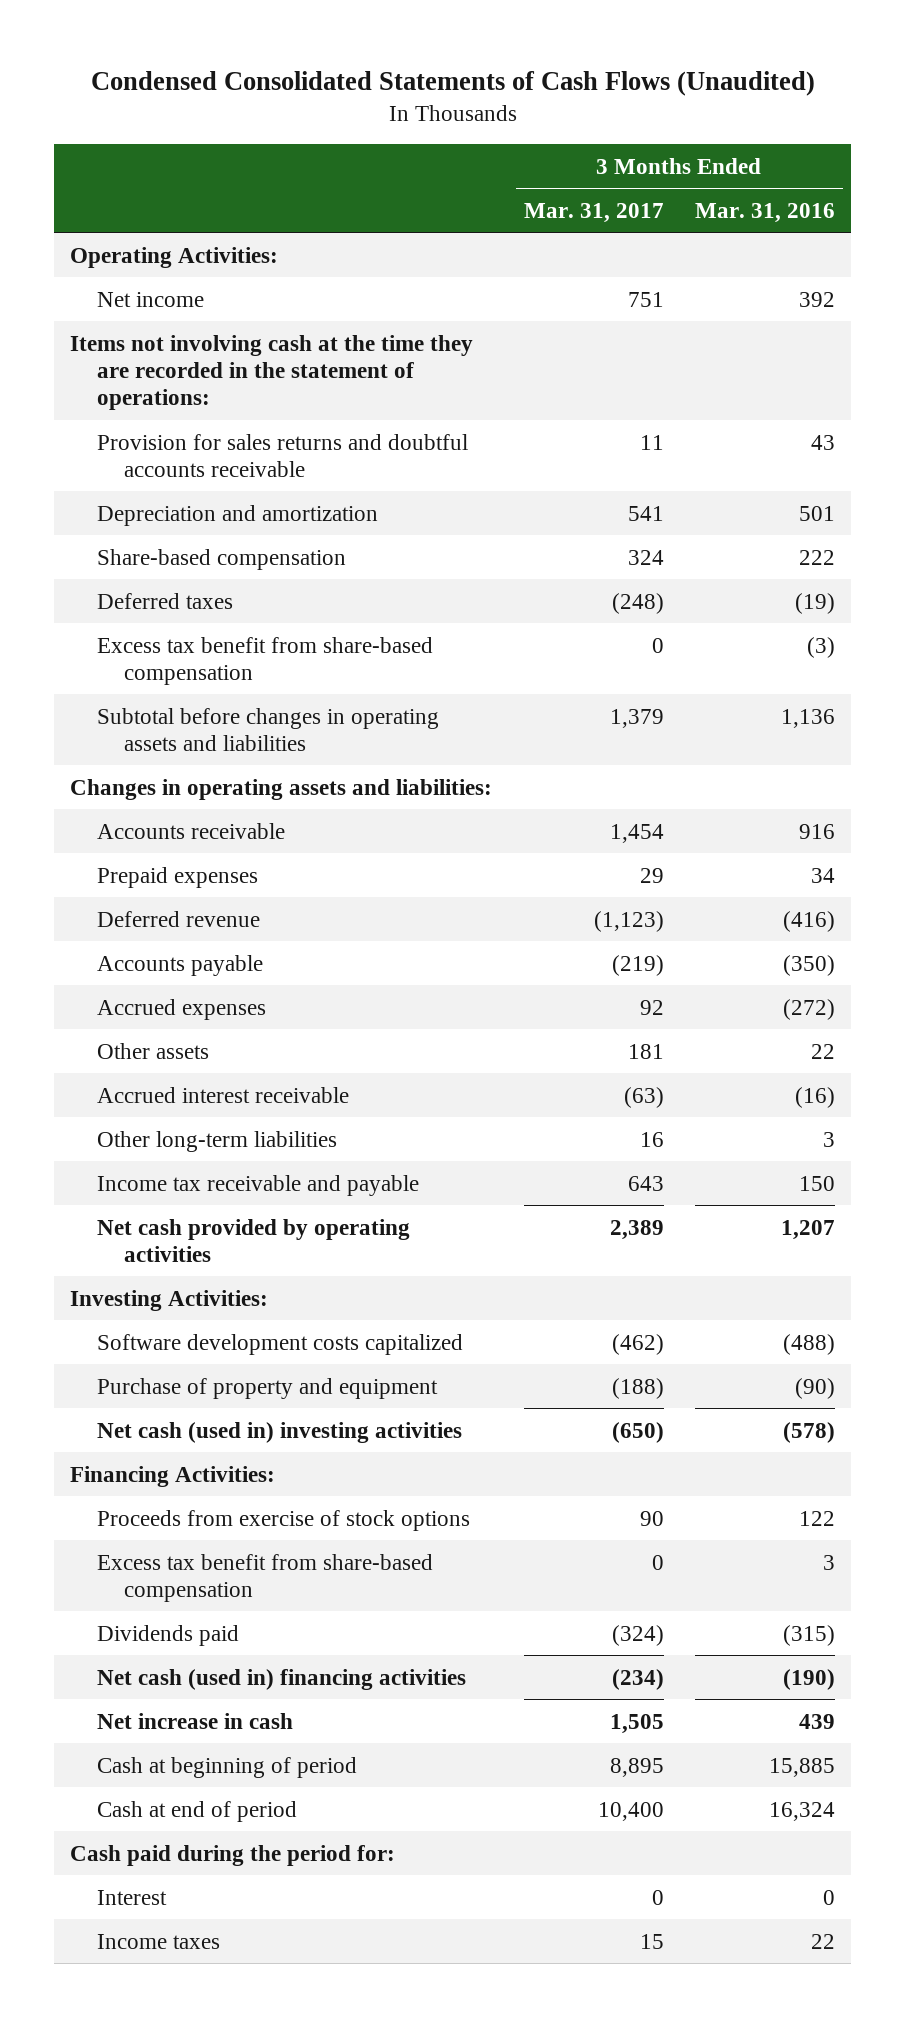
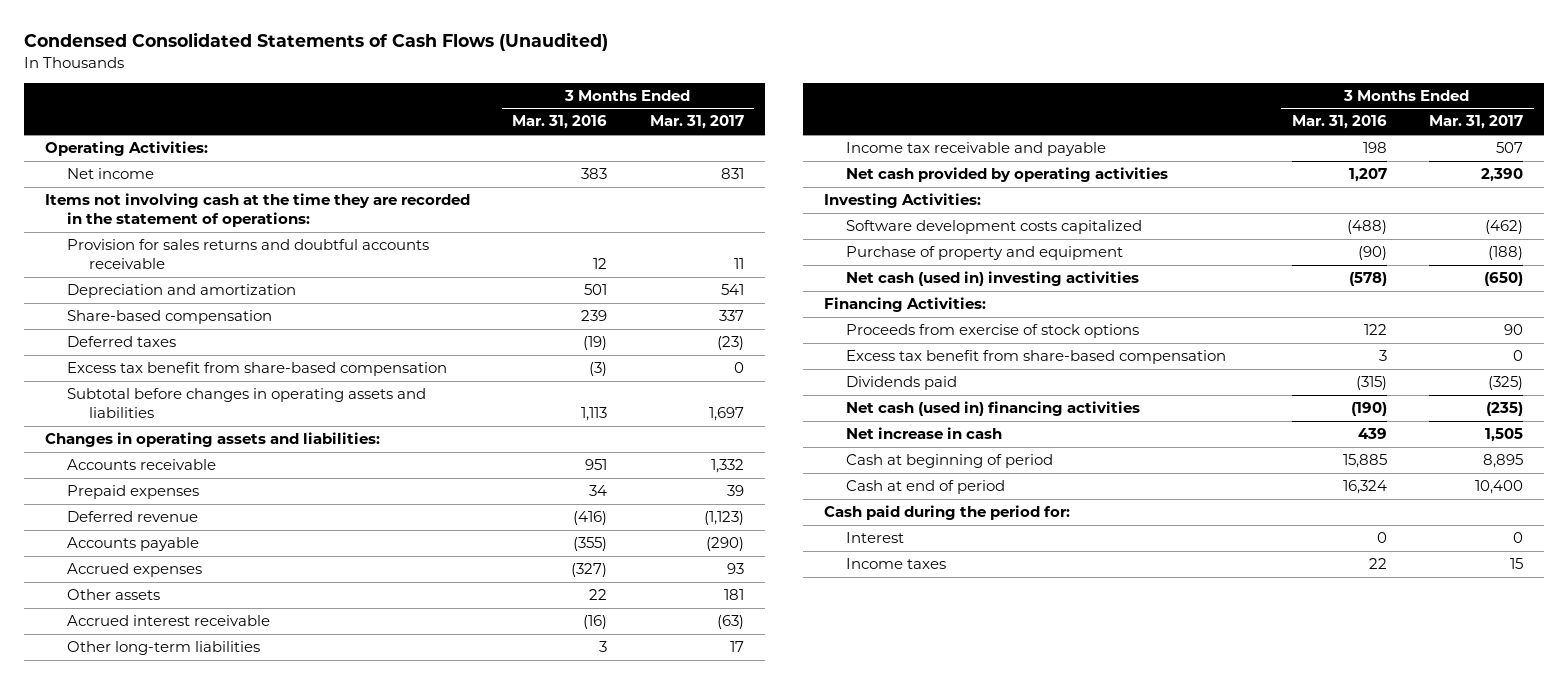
- | 3 Months Ended Mar. 31, 2017 | 3 Months Ended Mar. 31, 2016
+ | 3 Months Ended Mar. 31, 2016 | 3 Months Ended Mar. 31, 2017
- Net income | 751 | 392
+ Net income | 383 | 831
- Provision for sales returns and doubtful accounts receivable | 11 | 43
+ Provision for sales returns and doubtful accounts receivable | 12 | 11
- Share-based compensation | 324 | 222
- Deferred taxes | (248) | (19)
+ Share-based compensation | 239 | 337
+ Deferred taxes | (19) | (23)
- Subtotal before changes in operating assets and liabilities | 1,379 | 1,136
+ Subtotal before changes in operating assets and liabilities | 1,113 | 1,697
- Accounts receivable | 1,454 | 916
- Prepaid expenses | 29 | 34
+ Accounts receivable | 951 | 1,332
+ Prepaid expenses | 34 | 39
- Accounts payable | (219) | (350)
- Accrued expenses | 92 | (272)
+ Accounts payable | (355) | (290)
+ Accrued expenses | (327) | 93
- Other long-term liabilities | 16 | 3
- Income tax receivable and payable | 643 | 150
- Net cash provided by operating activities | 2,389 | 1,207
+ Other long-term liabilities | 3 | 17
+ Income tax receivable and payable | 198 | 507
+ Net cash provided by operating activities | 1,207 | 2,390
- Dividends paid | (324) | (315)
- Net cash (used in) financing activities | (234) | (190)
+ Dividends paid | (315) | (325)
+ Net cash (used in) financing activities | (190) | (235)

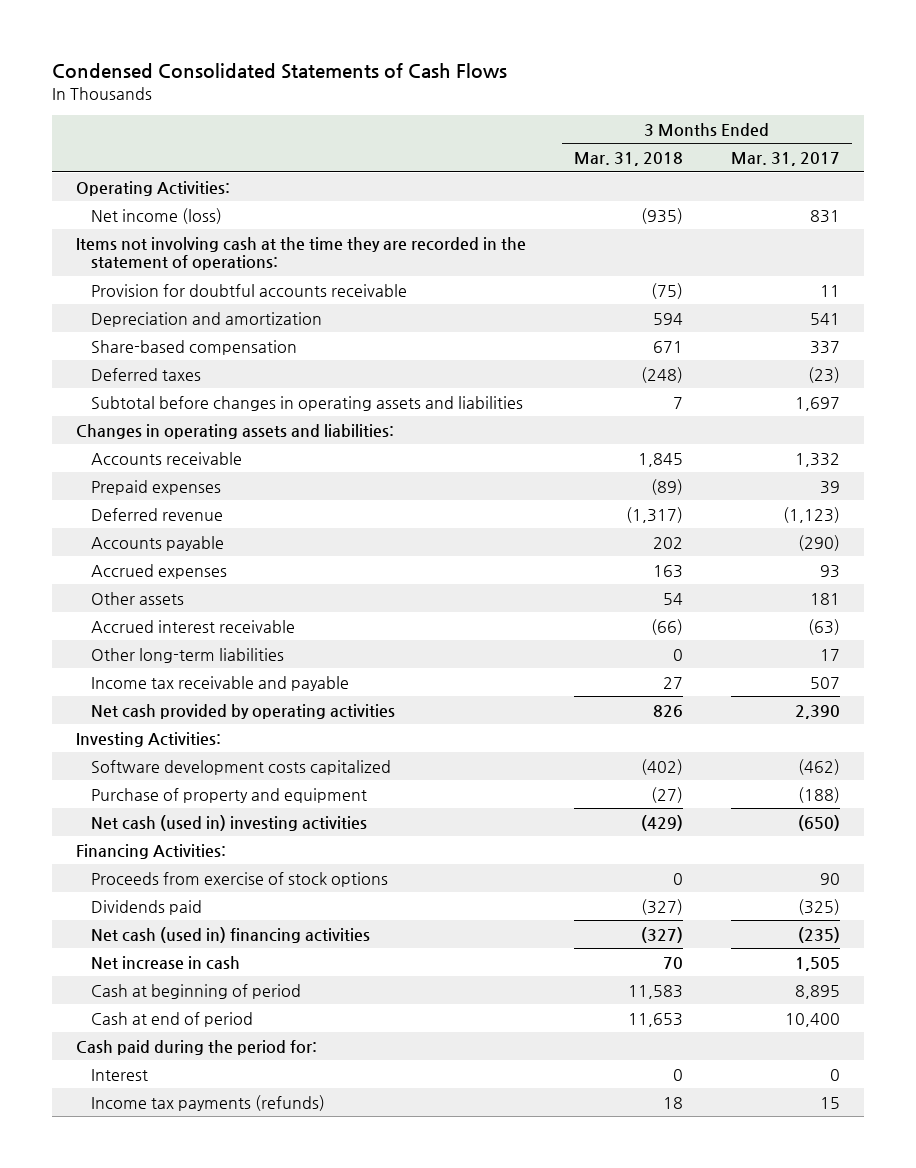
- Condensed Consolidated Statements of Cash Flows (Unaudited)
+ Condensed Consolidated Statements of Cash Flows
- | 3 Months Ended Mar. 31, 2016 | 3 Months Ended Mar. 31, 2017
+ | 3 Months Ended Mar. 31, 2018 | 3 Months Ended Mar. 31, 2017
- Net income | 383 | 831
+ Net income (loss) | (935) | 831
- Provision for sales returns and doubtful accounts receivable | 12 | 11
+ Provision for doubtful accounts receivable | (75) | 11
- Excess tax benefit from share-based compensation | (3) | 0
- Excess tax benefit from share-based compensation | 3 | 0
- Income taxes | 22 | 15
+ Income tax payments (refunds) | 18 | 15

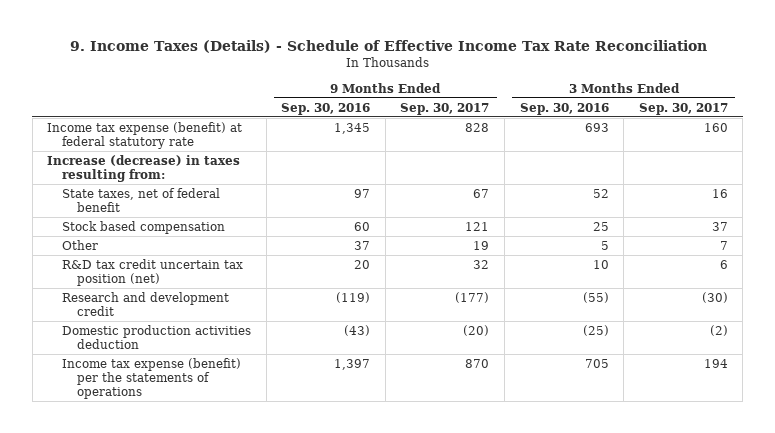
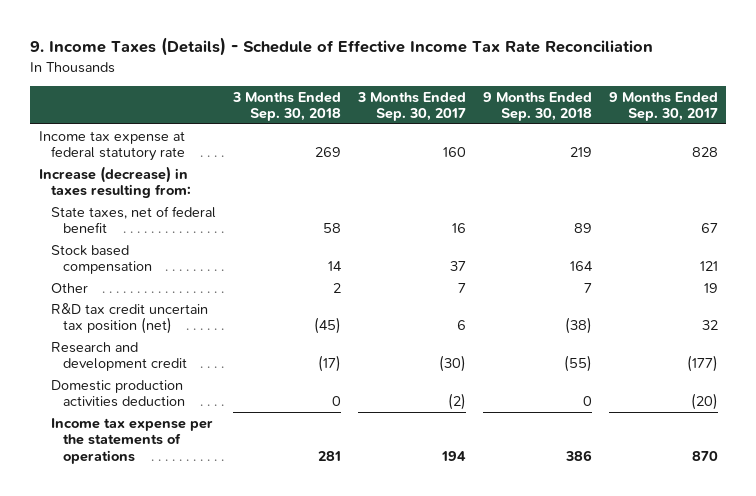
- | 9 Months Ended Sep. 30, 2016 | 9 Months Ended Sep. 30, 2017 | 3 Months Ended Sep. 30, 2016 | 3 Months Ended Sep. 30, 2017
+ | 3 Months Ended Sep. 30, 2018 | 3 Months Ended Sep. 30, 2017 | 9 Months Ended Sep. 30, 2018 | 9 Months Ended Sep. 30, 2017
- Income tax expense (benefit) at federal statutory rate | 1,345 | 828 | 693 | 160
+ Income tax expense at federal statutory rate | 269 | 160 | 219 | 828
- Income tax expense (benefit) per the statements of operations | 1,397 | 870 | 705 | 194
+ Income tax expense per the statements of operations | 281 | 194 | 386 | 870

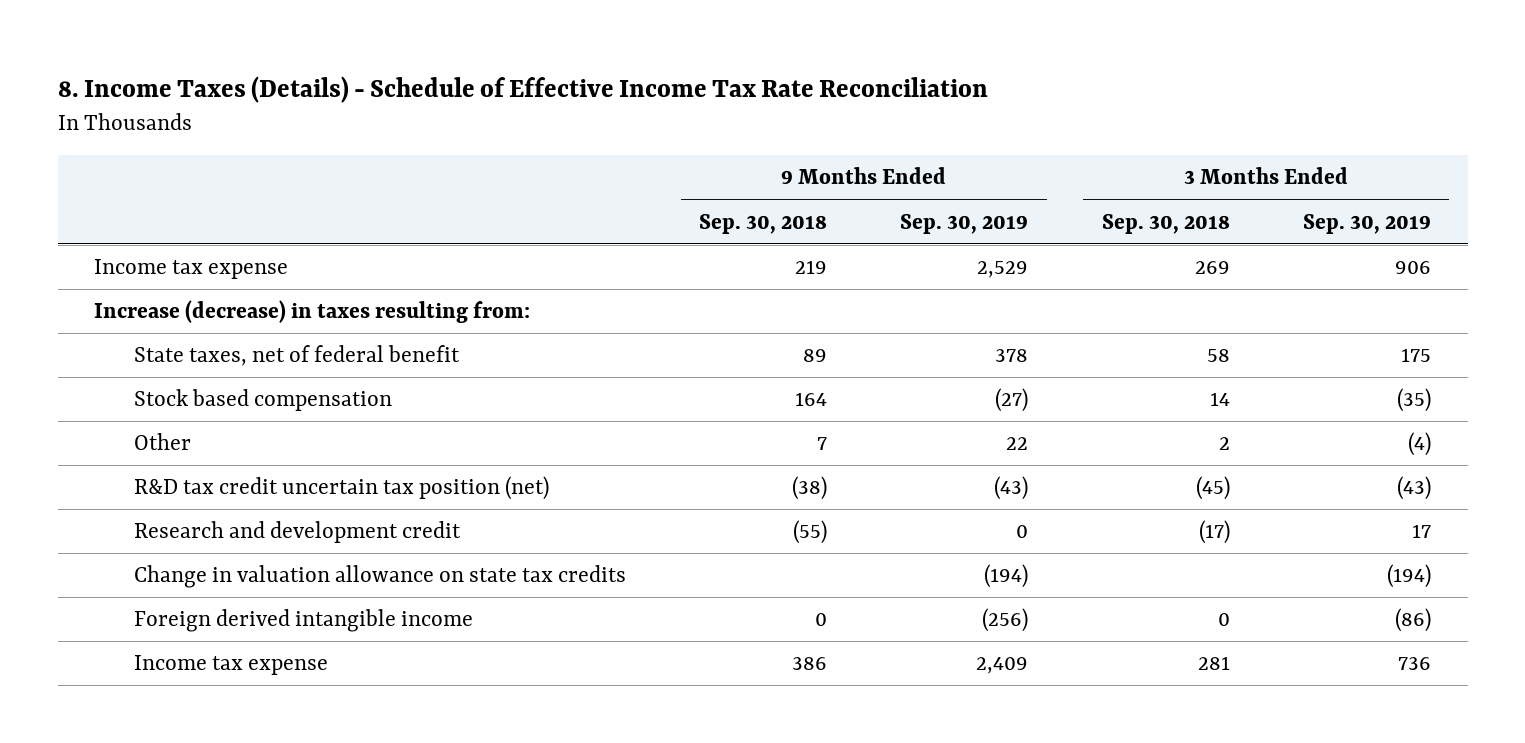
- 9. Income Taxes (Details) - Schedule of Effective Income Tax Rate Reconciliation
+ 8. Income Taxes (Details) - Schedule of Effective Income Tax Rate Reconciliation
- | 3 Months Ended Sep. 30, 2018 | 3 Months Ended Sep. 30, 2017 | 9 Months Ended Sep. 30, 2018 | 9 Months Ended Sep. 30, 2017
+ | 9 Months Ended Sep. 30, 2018 | 9 Months Ended Sep. 30, 2019 | 3 Months Ended Sep. 30, 2018 | 3 Months Ended Sep. 30, 2019
- Income tax expense at federal statutory rate | 269 | 160 | 219 | 828
+ Income tax expense | 219 | 2,529 | 269 | 906
- Domestic production activities deduction | 0 | (2) | 0 | (20)
- Income tax expense per the statements of operations | 281 | 194 | 386 | 870
+ Change in valuation allowance on state tax credits | | (194) | | (194)
+ Foreign derived intangible income | 0 | (256) | 0 | (86)
+ Income tax expense | 386 | 2,409 | 281 | 736

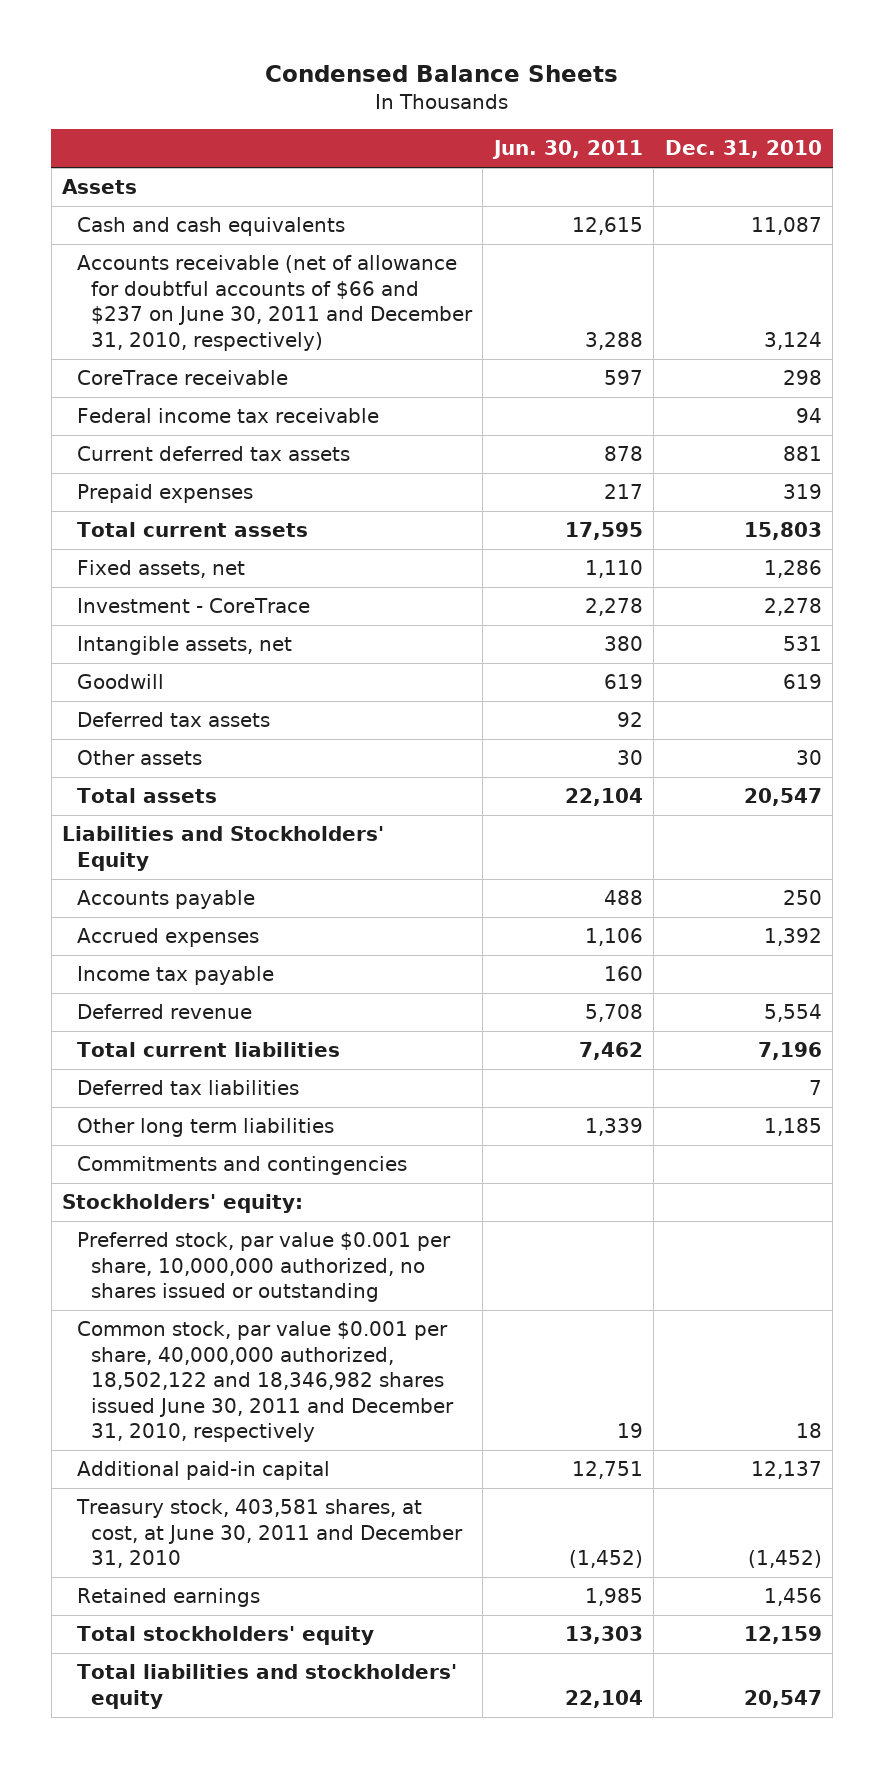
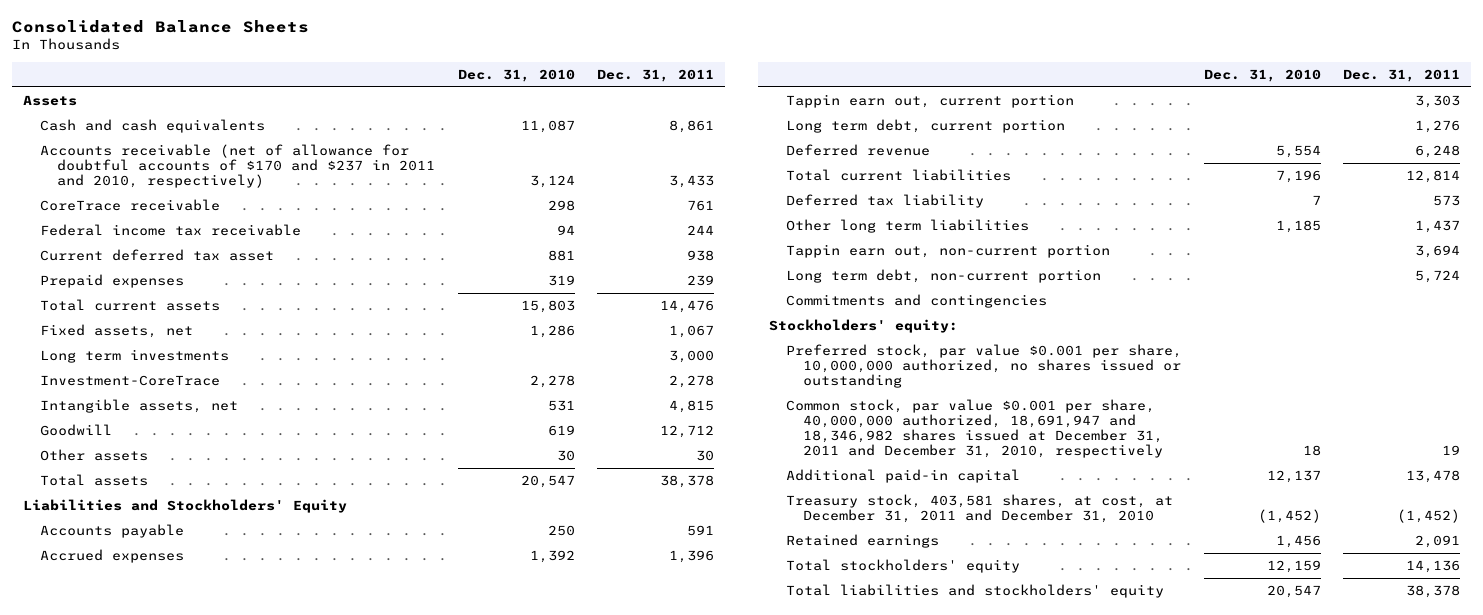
- Condensed Balance Sheets
+ Consolidated Balance Sheets
- | Jun. 30, 2011 | Dec. 31, 2010
+ | Dec. 31, 2010 | Dec. 31, 2011
- Accounts receivable (net of allowance for doubtful accounts of $66 and $237 on June 30, 2011 and December 31, 2010, respectively) | 3,288 | 3,124
+ Accounts receivable (net of allowance for doubtful accounts of $170 and $237 in 2011 and 2010, respectively) | 3,124 | 3,433
- Current deferred tax assets | 878 | 881
+ Current deferred tax asset | 881 | 938
- Investment - CoreTrace | 2,278 | 2,278
+ Long term investments | | 3,000
+ Investment-CoreTrace | 2,278 | 2,278
- Deferred tax assets | 92 |
- Income tax payable | 160 |
+ Tappin earn out, current portion | | 3,303
+ Long term debt, current portion | | 1,276
- Deferred tax liabilities | | 7
+ Deferred tax liability | 7 | 573
+ Tappin earn out, non-current portion | | 3,694
+ Long term debt, non-current portion | | 5,724
- Common stock, par value $0.001 per share, 40,000,000 authorized, 18,502,122 and 18,346,982 shares issued June 30, 2011 and December 31, 2010, respectively | 19 | 18
+ Common stock, par value $0.001 per share, 40,000,000 authorized, 18,691,947 and 18,346,982 shares issued at December 31, 2011 and December 31, 2010, respectively | 18 | 19
- Treasury stock, 403,581 shares, at cost, at June 30, 2011 and December 31, 2010 | (1,452) | (1,452)
+ Treasury stock, 403,581 shares, at cost, at December 31, 2011 and December 31, 2010 | (1,452) | (1,452)

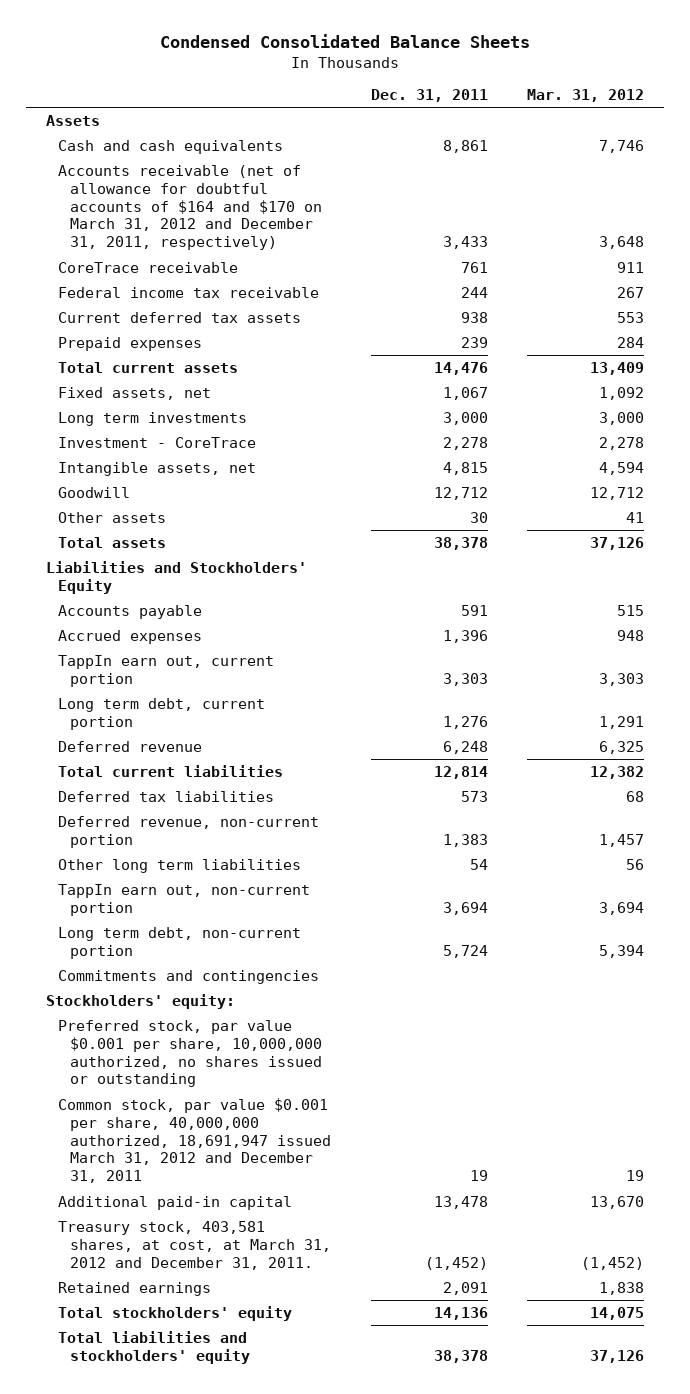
- Consolidated Balance Sheets
+ Condensed Consolidated Balance Sheets
- | Dec. 31, 2010 | Dec. 31, 2011
+ | Dec. 31, 2011 | Mar. 31, 2012
- Accounts receivable (net of allowance for doubtful accounts of $170 and $237 in 2011 and 2010, respectively) | 3,124 | 3,433
+ Accounts receivable (net of allowance for doubtful accounts of $164 and $170 on March 31, 2012 and December 31, 2011, respectively) | 3,433 | 3,648
- Current deferred tax asset | 881 | 938
+ Current deferred tax assets | 938 | 553
- Investment-CoreTrace | 2,278 | 2,278
+ Investment - CoreTrace | 2,278 | 2,278
- Tappin earn out, current portion | | 3,303
+ TappIn earn out, current portion | 3,303 | 3,303
- Deferred tax liability | 7 | 573
- Other long term liabilities | 1,185 | 1,437
- Tappin earn out, non-current portion | | 3,694
+ Deferred tax liabilities | 573 | 68
+ Deferred revenue, non-current portion | 1,383 | 1,457
+ Other long term liabilities | 54 | 56
+ TappIn earn out, non-current portion | 3,694 | 3,694
- Common stock, par value $0.001 per share, 40,000,000 authorized, 18,691,947 and 18,346,982 shares issued at December 31, 2011 and December 31, 2010, respectively | 18 | 19
+ Common stock, par value $0.001 per share, 40,000,000 authorized, 18,691,947 issued March 31, 2012 and December 31, 2011 | 19 | 19
- Treasury stock, 403,581 shares, at cost, at December 31, 2011 and December 31, 2010 | (1,452) | (1,452)
+ Treasury stock, 403,581 shares, at cost, at March 31, 2012 and December 31, 2011. | (1,452) | (1,452)

